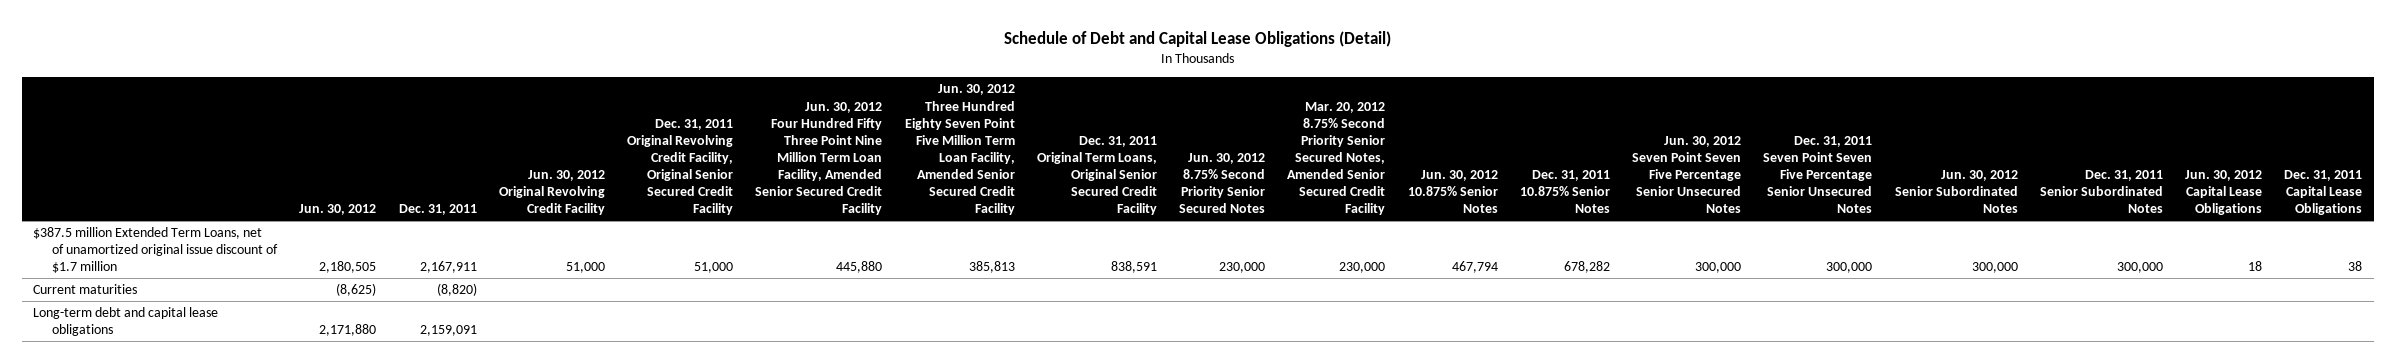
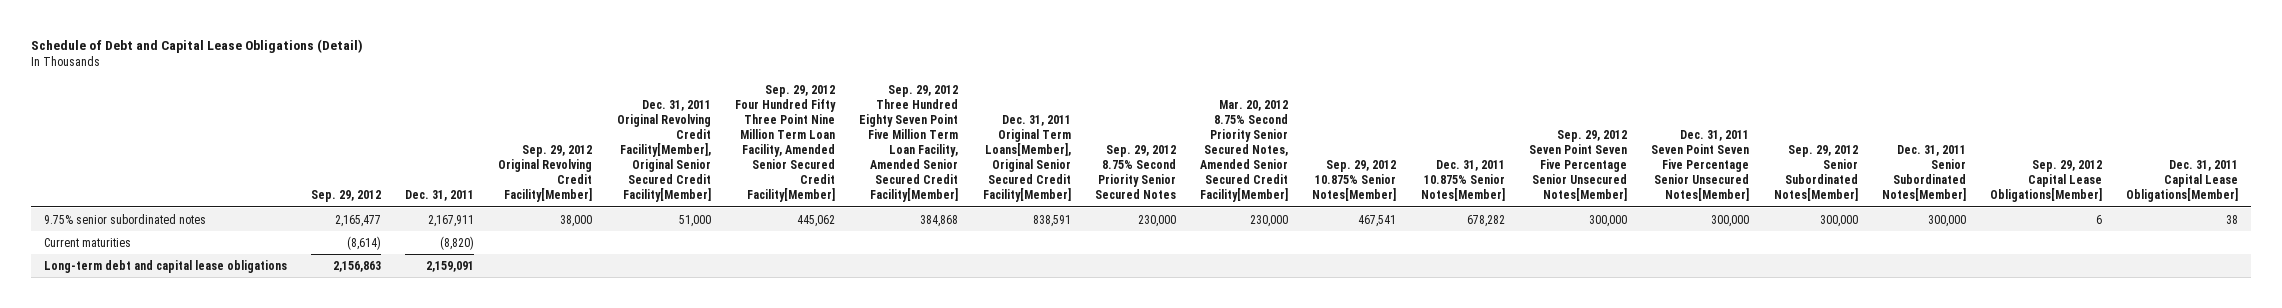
- | Jun. 30, 2012 | Dec. 31, 2011 | Jun. 30, 2012 Original Revolving Credit Facility | Dec. 31, 2011 Original Revolving Credit Facility, Original Senior Secured Credit Facility | Jun. 30, 2012 Four Hundred Fifty Three Point Nine Million Term Loan Facility, Amended Senior Secured Credit Facility | Jun. 30, 2012 Three Hundred Eighty Seven Point Five Million Term Loan Facility, Amended Senior Secured Credit Facility | Dec. 31, 2011 Original Term Loans, Original Senior Secured Credit Facility | Jun. 30, 2012 8.75% Second Priority Senior Secured Notes | Mar. 20, 2012 8.75% Second Priority Senior Secured Notes, Amended Senior Secured Credit Facility | Jun. 30, 2012 10.875% Senior Notes | Dec. 31, 2011 10.875% Senior Notes | Jun. 30, 2012 Seven Point Seven Five Percentage Senior Unsecured Notes | Dec. 31, 2011 Seven Point Seven Five Percentage Senior Unsecured Notes | Jun. 30, 2012 Senior Subordinated Notes | Dec. 31, 2011 Senior Subordinated Notes | Jun. 30, 2012 Capital Lease Obligations | Dec. 31, 2011 Capital Lease Obligations
+ | Sep. 29, 2012 | Dec. 31, 2011 | Sep. 29, 2012 Original Revolving Credit Facility[Member] | Dec. 31, 2011 Original Revolving Credit Facility[Member], Original Senior Secured Credit Facility[Member] | Sep. 29, 2012 Four Hundred Fifty Three Point Nine Million Term Loan Facility, Amended Senior Secured Credit Facility[Member] | Sep. 29, 2012 Three Hundred Eighty Seven Point Five Million Term Loan Facility, Amended Senior Secured Credit Facility[Member] | Dec. 31, 2011 Original Term Loans[Member], Original Senior Secured Credit Facility[Member] | Sep. 29, 2012 8.75% Second Priority Senior Secured Notes | Mar. 20, 2012 8.75% Second Priority Senior Secured Notes, Amended Senior Secured Credit Facility[Member] | Sep. 29, 2012 10.875% Senior Notes[Member] | Dec. 31, 2011 10.875% Senior Notes[Member] | Sep. 29, 2012 Seven Point Seven Five Percentage Senior Unsecured Notes[Member] | Dec. 31, 2011 Seven Point Seven Five Percentage Senior Unsecured Notes[Member] | Sep. 29, 2012 Senior Subordinated Notes[Member] | Dec. 31, 2011 Senior Subordinated Notes[Member] | Sep. 29, 2012 Capital Lease Obligations[Member] | Dec. 31, 2011 Capital Lease Obligations[Member]
- $387.5 million Extended Term Loans, net of unamortized original issue discount of $1.7 million | 2,180,505 | 2,167,911 | 51,000 | 51,000 | 445,880 | 385,813 | 838,591 | 230,000 | 230,000 | 467,794 | 678,282 | 300,000 | 300,000 | 300,000 | 300,000 | 18 | 38
+ 9.75% senior subordinated notes | 2,165,477 | 2,167,911 | 38,000 | 51,000 | 445,062 | 384,868 | 838,591 | 230,000 | 230,000 | 467,541 | 678,282 | 300,000 | 300,000 | 300,000 | 300,000 | 6 | 38

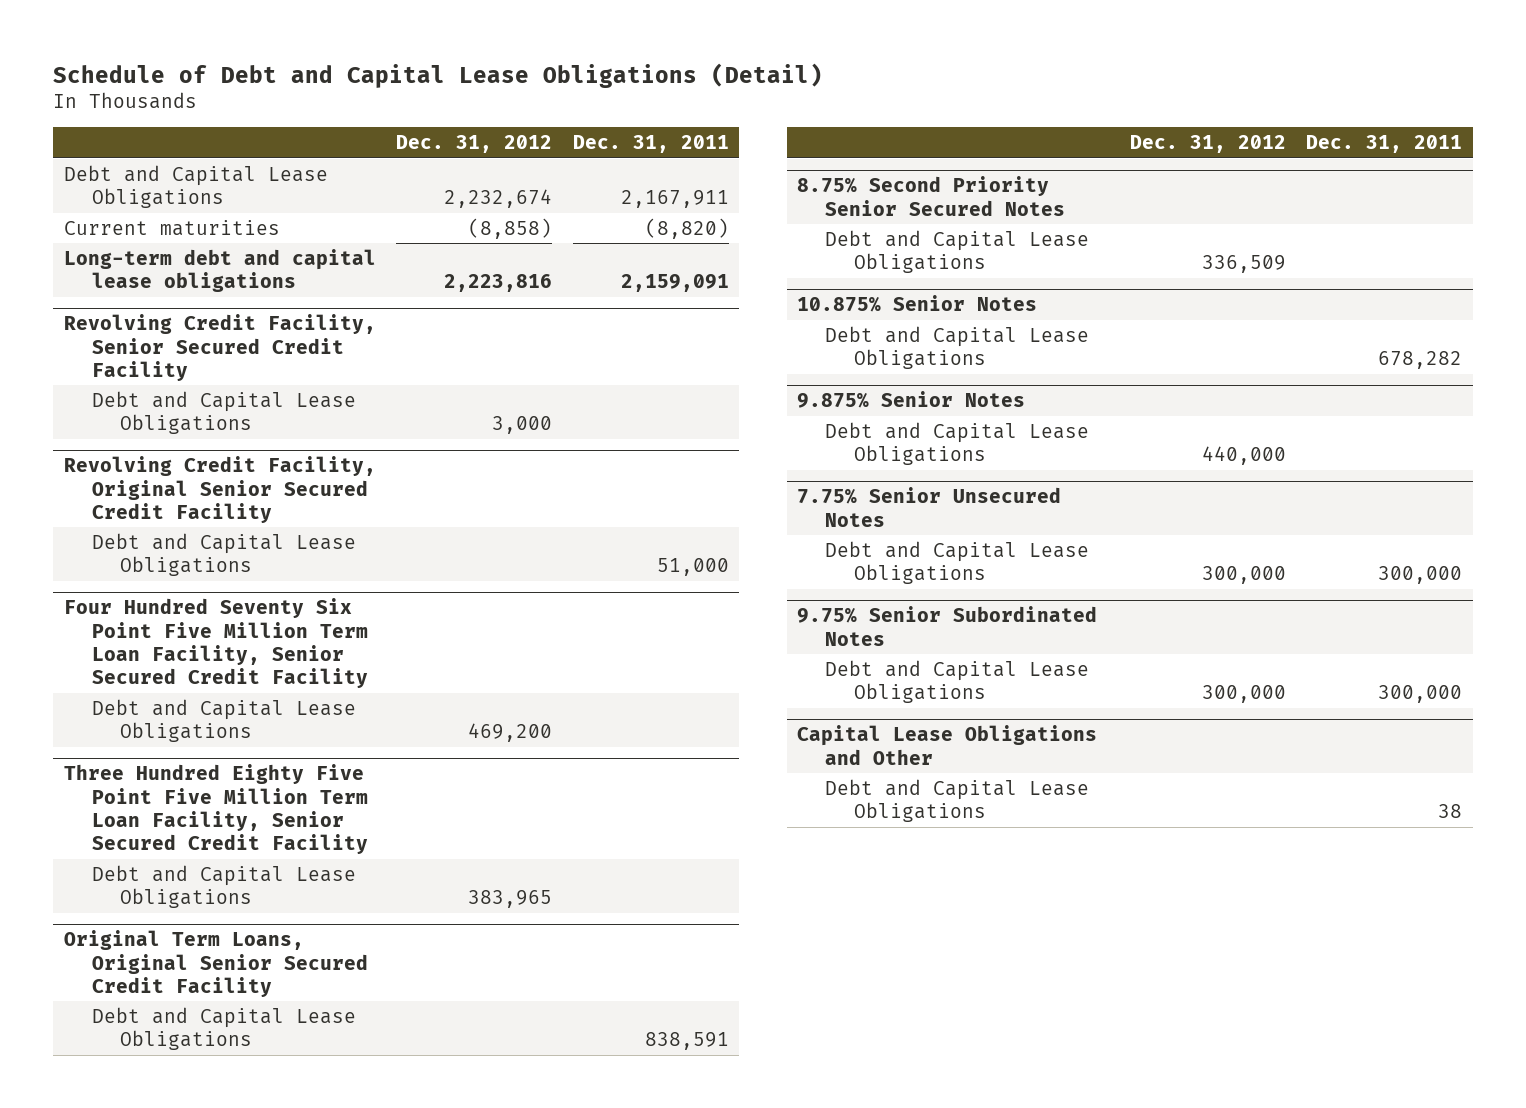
- | Sep. 29, 2012 | Dec. 31, 2011 | Sep. 29, 2012 Original Revolving Credit Facility[Member] | Dec. 31, 2011 Original Revolving Credit Facility[Member], Original Senior Secured Credit Facility[Member] | Sep. 29, 2012 Four Hundred Fifty Three Point Nine Million Term Loan Facility, Amended Senior Secured Credit Facility[Member] | Sep. 29, 2012 Three Hundred Eighty Seven Point Five Million Term Loan Facility, Amended Senior Secured Credit Facility[Member] | Dec. 31, 2011 Original Term Loans[Member], Original Senior Secured Credit Facility[Member] | Sep. 29, 2012 8.75% Second Priority Senior Secured Notes | Mar. 20, 2012 8.75% Second Priority Senior Secured Notes, Amended Senior Secured Credit Facility[Member] | Sep. 29, 2012 10.875% Senior Notes[Member] | Dec. 31, 2011 10.875% Senior Notes[Member] | Sep. 29, 2012 Seven Point Seven Five Percentage Senior Unsecured Notes[Member] | Dec. 31, 2011 Seven Point Seven Five Percentage Senior Unsecured Notes[Member] | Sep. 29, 2012 Senior Subordinated Notes[Member] | Dec. 31, 2011 Senior Subordinated Notes[Member] | Sep. 29, 2012 Capital Lease Obligations[Member] | Dec. 31, 2011 Capital Lease Obligations[Member]
+ | Dec. 31, 2012 | Dec. 31, 2011
- 9.75% senior subordinated notes | 2,165,477 | 2,167,911 | 38,000 | 51,000 | 445,062 | 384,868 | 838,591 | 230,000 | 230,000 | 467,541 | 678,282 | 300,000 | 300,000 | 300,000 | 300,000 | 6 | 38
+ Debt and Capital Lease Obligations | 2,232,674 | 2,167,911
+ Revolving Credit Facility, Senior Secured Credit Facility
+ Debt and Capital Lease Obligations | 3,000 |
+ Revolving Credit Facility, Original Senior Secured Credit Facility
+ Debt and Capital Lease Obligations | | 51,000
+ Four Hundred Seventy Six Point Five Million Term Loan Facility, Senior Secured Credit Facility
+ Debt and Capital Lease Obligations | 469,200 |
+ Three Hundred Eighty Five Point Five Million Term Loan Facility, Senior Secured Credit Facility
+ Debt and Capital Lease Obligations | 383,965 |
+ Original Term Loans, Original Senior Secured Credit Facility
+ Debt and Capital Lease Obligations | | 838,591
+ 8.75% Second Priority Senior Secured Notes
+ Debt and Capital Lease Obligations | 336,509 |
+ 10.875% Senior Notes
+ Debt and Capital Lease Obligations | | 678,282
+ 9.875% Senior Notes
+ Debt and Capital Lease Obligations | 440,000 |
+ 7.75% Senior Unsecured Notes
+ Debt and Capital Lease Obligations | 300,000 | 300,000
+ 9.75% Senior Subordinated Notes
+ Debt and Capital Lease Obligations | 300,000 | 300,000
+ Capital Lease Obligations and Other
+ Debt and Capital Lease Obligations | | 38

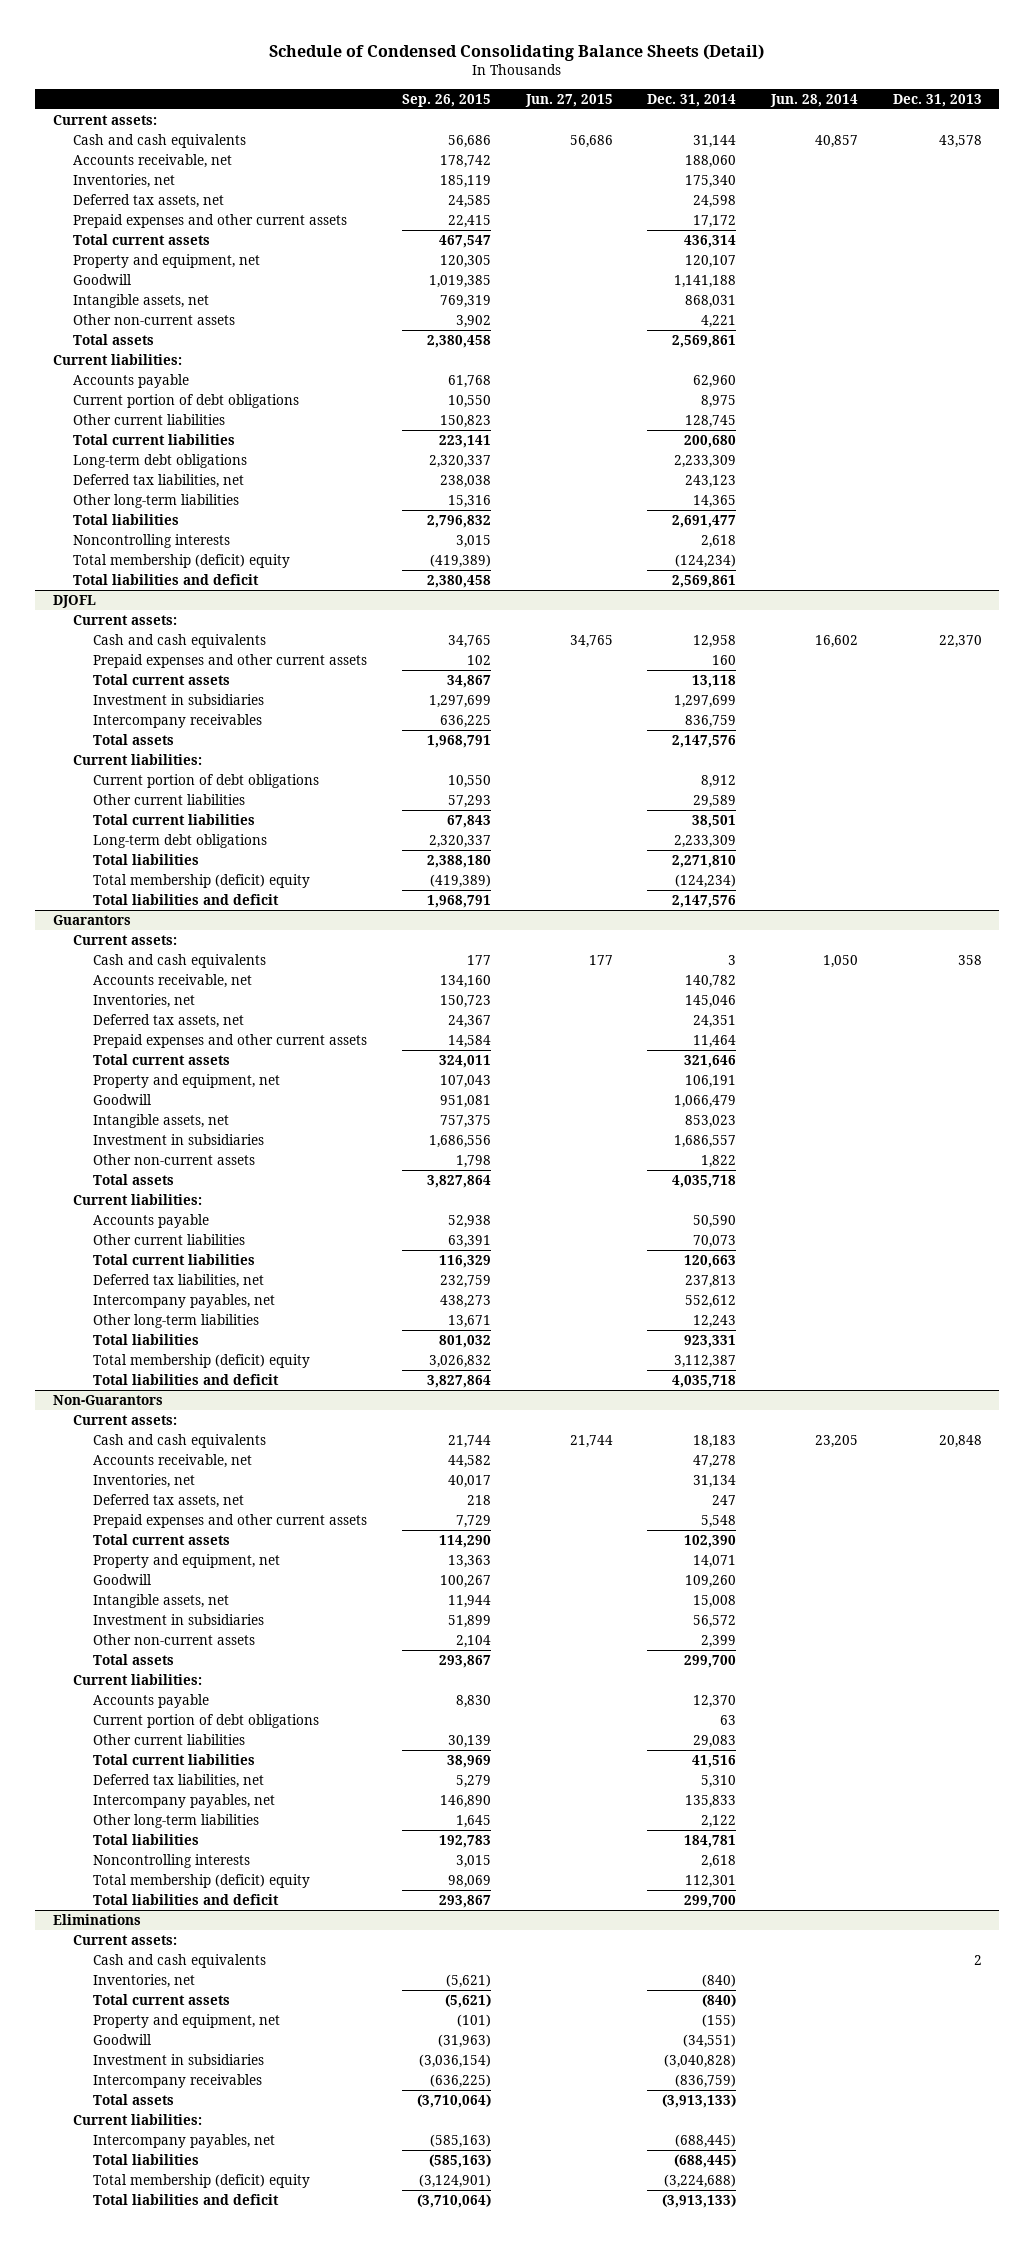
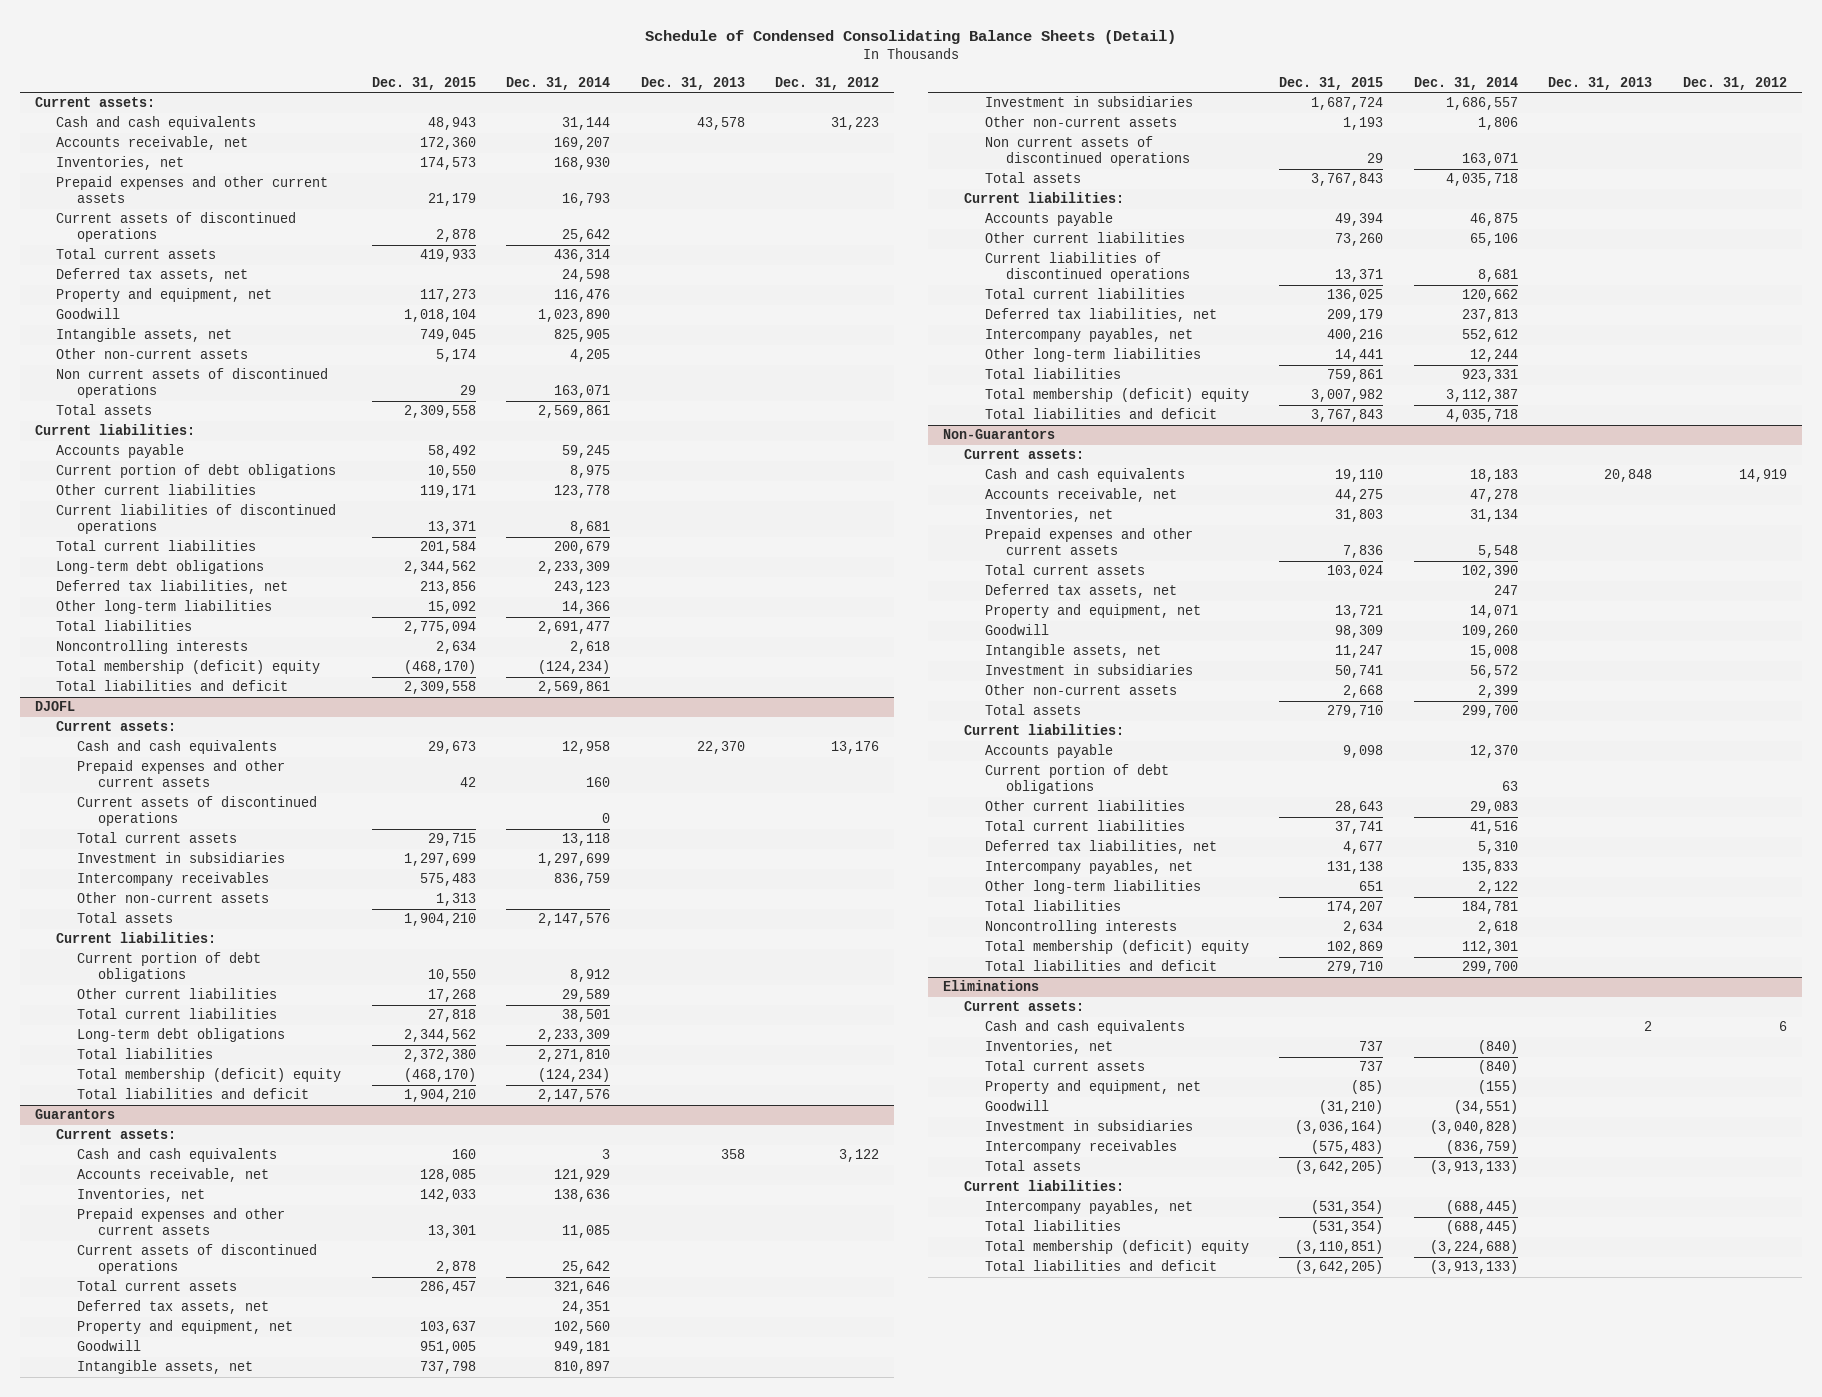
- | Sep. 26, 2015 | Jun. 27, 2015 | Dec. 31, 2014 | Jun. 28, 2014 | Dec. 31, 2013
+ | Dec. 31, 2015 | Dec. 31, 2014 | Dec. 31, 2013 | Dec. 31, 2012
- Accounts receivable, net | 178,742 | | 188,060 | |
- Inventories, net | 185,119 | | 175,340 | |
- Prepaid expenses and other current assets | 22,415 | | 17,172 | |
+ Accounts receivable, net | 172,360 | 169,207 | |
+ Inventories, net | 174,573 | 168,930 | |
+ Prepaid expenses and other current assets | 21,179 | 16,793 | |
+ Current assets of discontinued operations | 2,878 | 25,642 | |
- Property and equipment, net | 120,305 | | 120,107 | |
- Goodwill | 1,019,385 | | 1,141,188 | |
- Intangible assets, net | 769,319 | | 868,031 | |
- Other non-current assets | 3,902 | | 4,221 | |
moved down: Deferred tax assets, net | | 24,598 | |
+ Property and equipment, net | 117,273 | 116,476 | |
+ Goodwill | 1,018,104 | 1,023,890 | |
+ Intangible assets, net | 749,045 | 825,905 | |
+ Other non-current assets | 5,174 | 4,205 | |
+ Non current assets of discontinued operations | 29 | 163,071 | |
- Accounts payable | 61,768 | | 62,960 | |
+ Accounts payable | 58,492 | 59,245 | |
- Other current liabilities | 150,823 | | 128,745 | |
- Total current liabilities | 223,141 | | 200,680 | |
+ Other current liabilities | 119,171 | 123,778 | |
+ Current liabilities of discontinued operations | 13,371 | 8,681 | |
+ Total current liabilities | 201,584 | 200,679 | |
- Other long-term liabilities | 15,316 | | 14,365 | |
+ Other long-term liabilities | 15,092 | 14,366 | |
@ DJOFL
+ Current assets of discontinued operations | | 0 | |
+ Other non-current assets | 1,313 | | |
@ Guarantors
- Accounts receivable, net | 134,160 | | 140,782 | |
- Inventories, net | 150,723 | | 145,046 | |
- Prepaid expenses and other current assets | 14,584 | | 11,464 | |
+ Accounts receivable, net | 128,085 | 121,929 | |
+ Inventories, net | 142,033 | 138,636 | |
+ Prepaid expenses and other current assets | 13,301 | 11,085 | |
+ Current assets of discontinued operations | 2,878 | 25,642 | |
- Property and equipment, net | 107,043 | | 106,191 | |
- Goodwill | 951,081 | | 1,066,479 | |
- Intangible assets, net | 757,375 | | 853,023 | |
moved down: Deferred tax assets, net | | 24,351 | |
+ Property and equipment, net | 103,637 | 102,560 | |
+ Goodwill | 951,005 | 949,181 | |
+ Intangible assets, net | 737,798 | 810,897 | |
- Other non-current assets | 1,798 | | 1,822 | |
+ Other non-current assets | 1,193 | 1,806 | |
+ Non current assets of discontinued operations | 29 | 163,071 | |
- Accounts payable | 52,938 | | 50,590 | |
- Other current liabilities | 63,391 | | 70,073 | |
- Total current liabilities | 116,329 | | 120,663 | |
+ Accounts payable | 49,394 | 46,875 | |
+ Other current liabilities | 73,260 | 65,106 | |
+ Current liabilities of discontinued operations | 13,371 | 8,681 | |
+ Total current liabilities | 136,025 | 120,662 | |
- Other long-term liabilities | 13,671 | | 12,243 | |
+ Other long-term liabilities | 14,441 | 12,244 | |
@ Non-Guarantors
moved down: Deferred tax assets, net | | 247 | |

